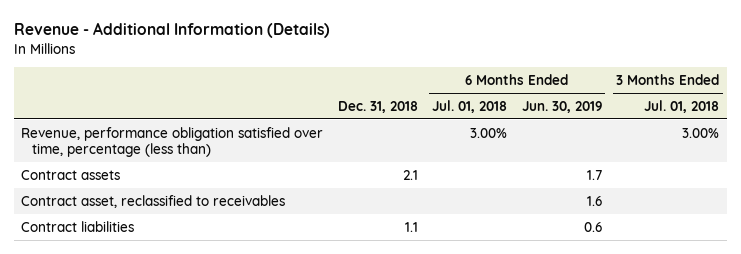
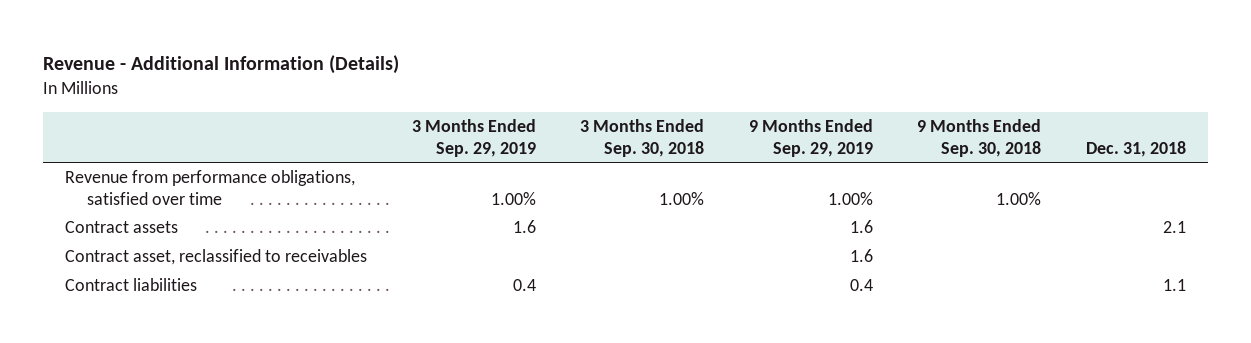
- | Dec. 31, 2018 | 6 Months Ended Jul. 01, 2018 | 6 Months Ended Jun. 30, 2019 | 3 Months Ended Jul. 01, 2018
+ | 3 Months Ended Sep. 29, 2019 | 3 Months Ended Sep. 30, 2018 | 9 Months Ended Sep. 29, 2019 | 9 Months Ended Sep. 30, 2018 | Dec. 31, 2018
- Revenue, performance obligation satisfied over time, percentage (less than) | | 3.00% | | 3.00%
+ Revenue from performance obligations, satisfied over time | 1.00% | 1.00% | 1.00% | 1.00% |

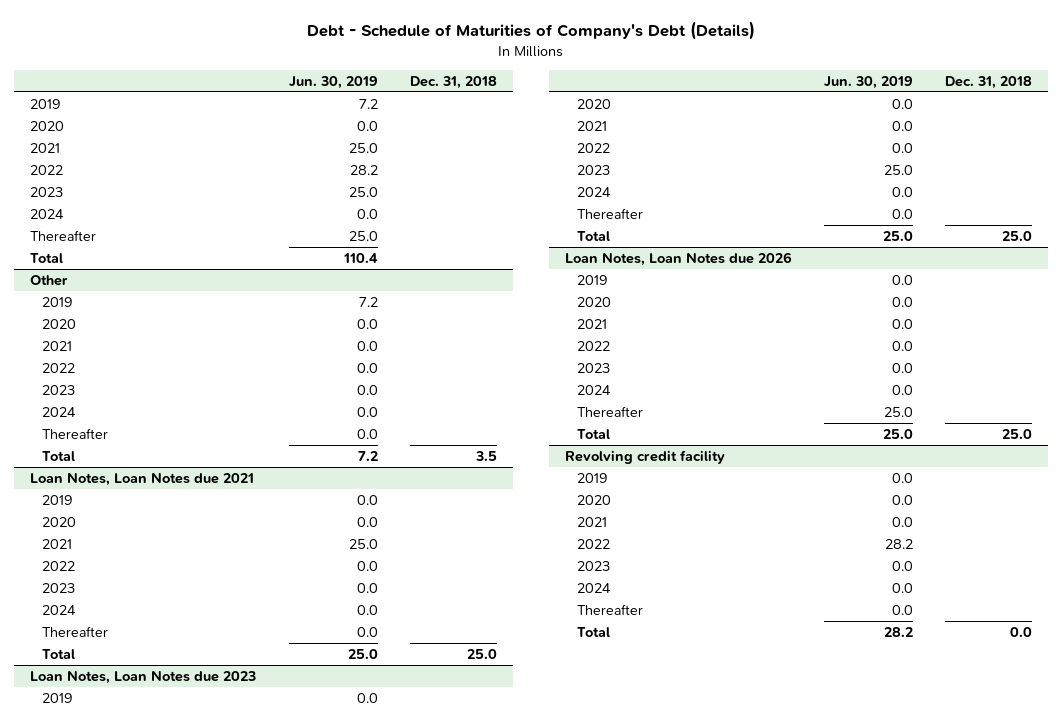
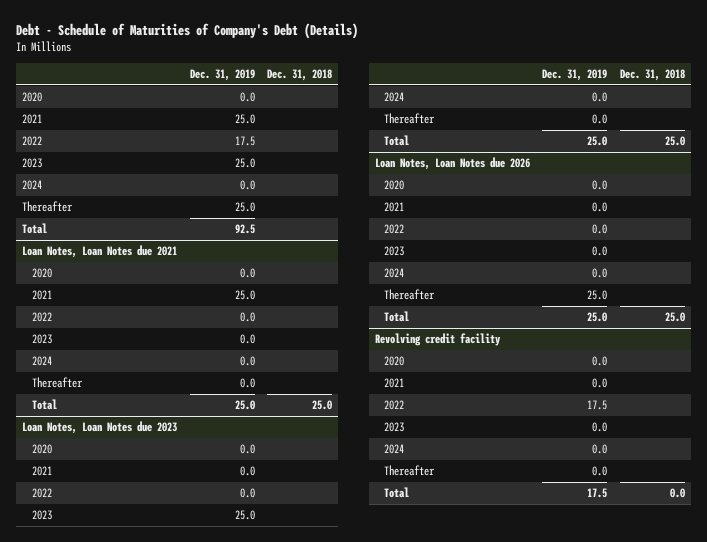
- | Jun. 30, 2019 | Dec. 31, 2018
+ | Dec. 31, 2019 | Dec. 31, 2018
- 2019 | 7.2 |
- Other
- 2019 | 7.2 |
- 2020 | 0.0 |
- 2021 | 0.0 |
- 2022 | 0.0 |
- 2023 | 0.0 |
- 2024 | 0.0 |
- Thereafter | 0.0 |
- Total | 7.2 | 3.5
@ Loan Notes, Loan Notes due 2021
- 2019 | 0.0 |
@ Loan Notes, Loan Notes due 2023
- 2019 | 0.0 |
@ Loan Notes, Loan Notes due 2026
- 2019 | 0.0 |
@ Revolving credit facility
- 2019 | 0.0 |

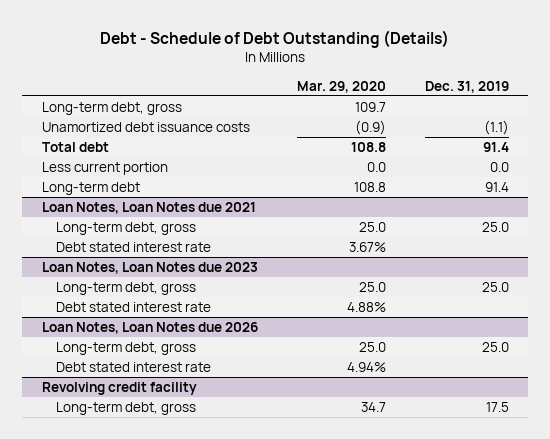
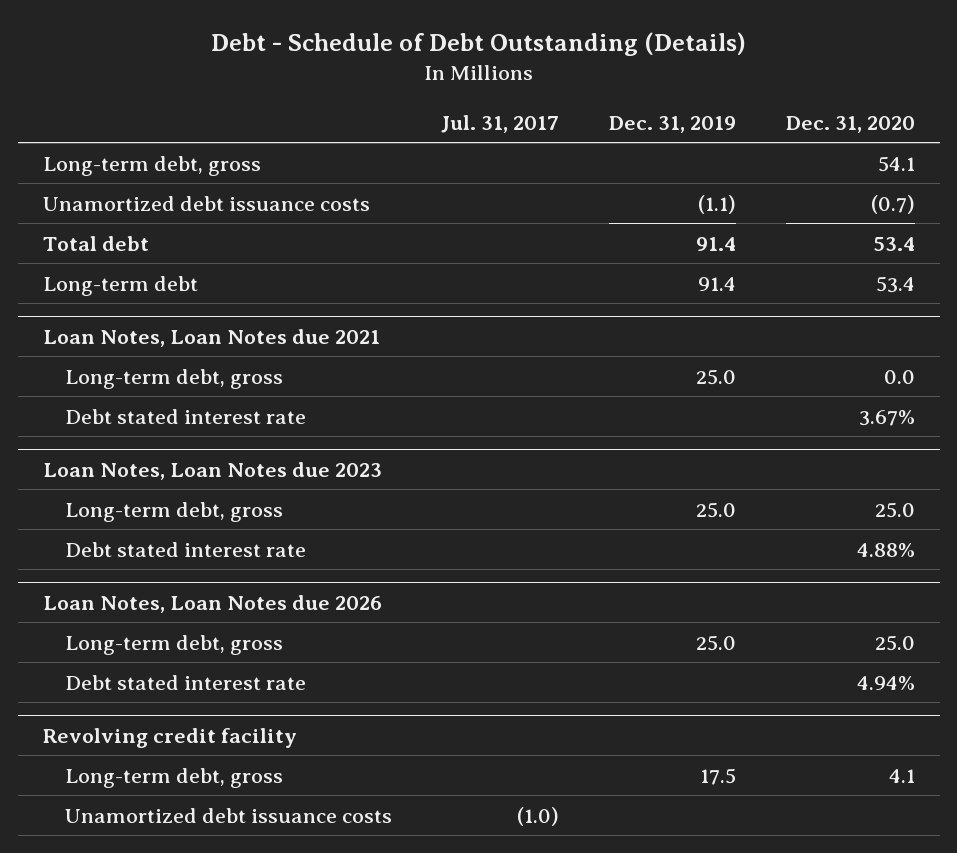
- | Mar. 29, 2020 | Dec. 31, 2019
+ | Jul. 31, 2017 | Dec. 31, 2019 | Dec. 31, 2020
- Less current portion | 0.0 | 0.0
@ Revolving credit facility
+ Unamortized debt issuance costs | (1.0) | |

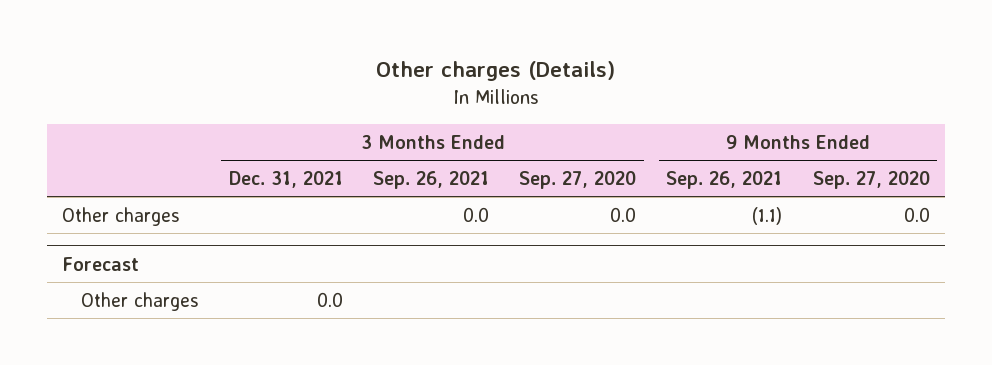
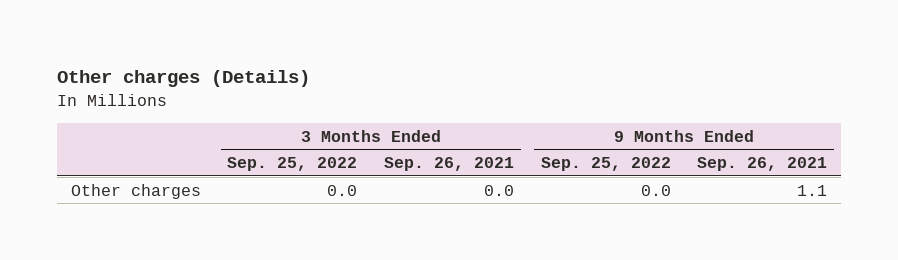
- | 3 Months Ended Dec. 31, 2021 | 3 Months Ended Sep. 26, 2021 | 3 Months Ended Sep. 27, 2020 | 9 Months Ended Sep. 26, 2021 | 9 Months Ended Sep. 27, 2020
+ | 3 Months Ended Sep. 25, 2022 | 3 Months Ended Sep. 26, 2021 | 9 Months Ended Sep. 25, 2022 | 9 Months Ended Sep. 26, 2021
- Other charges | | 0.0 | 0.0 | (1.1) | 0.0
- Forecast
- Other charges | 0.0 | | | |
+ Other charges | 0.0 | 0.0 | 0.0 | 1.1

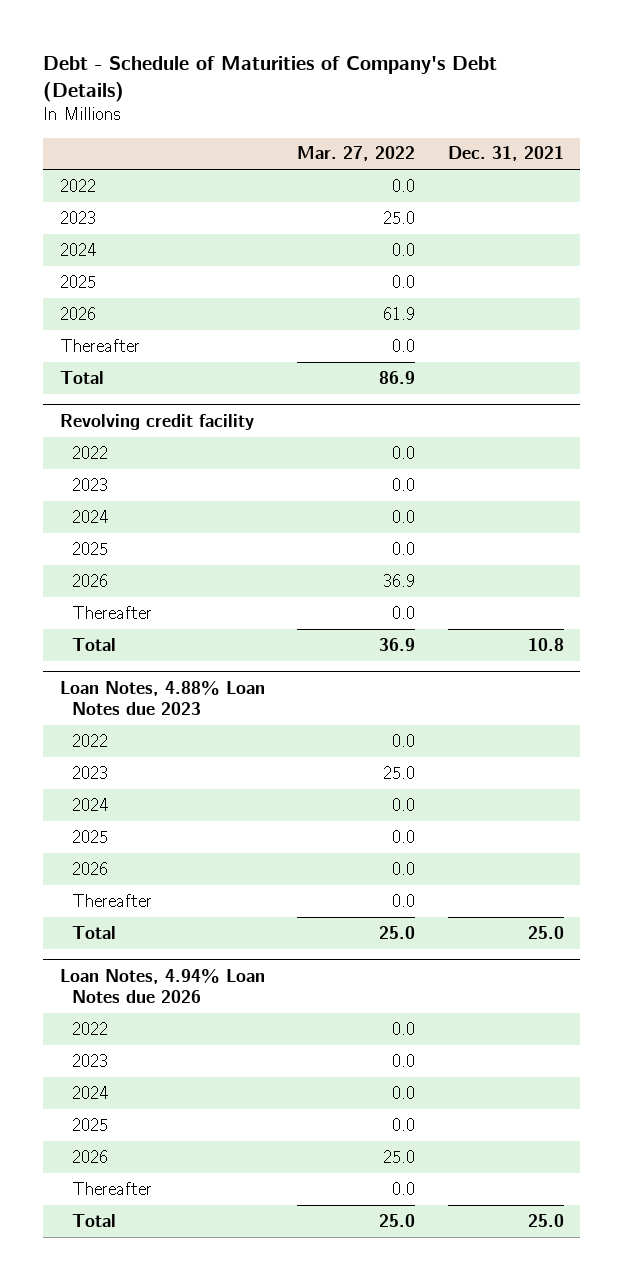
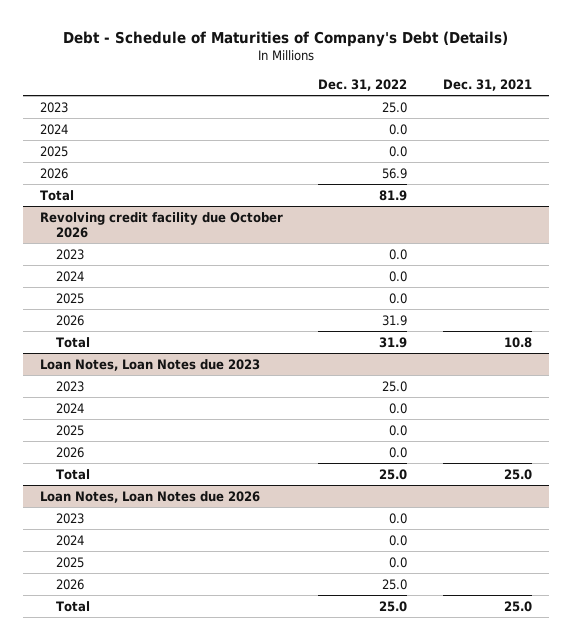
- | Mar. 27, 2022 | Dec. 31, 2021
+ | Dec. 31, 2022 | Dec. 31, 2021
- 2022 | 0.0 |
- Thereafter | 0.0 |
- Revolving credit facility
- 2022 | 0.0 |
+ Revolving credit facility due October 2026
- Thereafter | 0.0 |
- Loan Notes, 4.88% Loan Notes due 2023
- 2022 | 0.0 |
+ Loan Notes, Loan Notes due 2023
- Thereafter | 0.0 |
- Loan Notes, 4.94% Loan Notes due 2026
- 2022 | 0.0 |
+ Loan Notes, Loan Notes due 2026
- Thereafter | 0.0 |

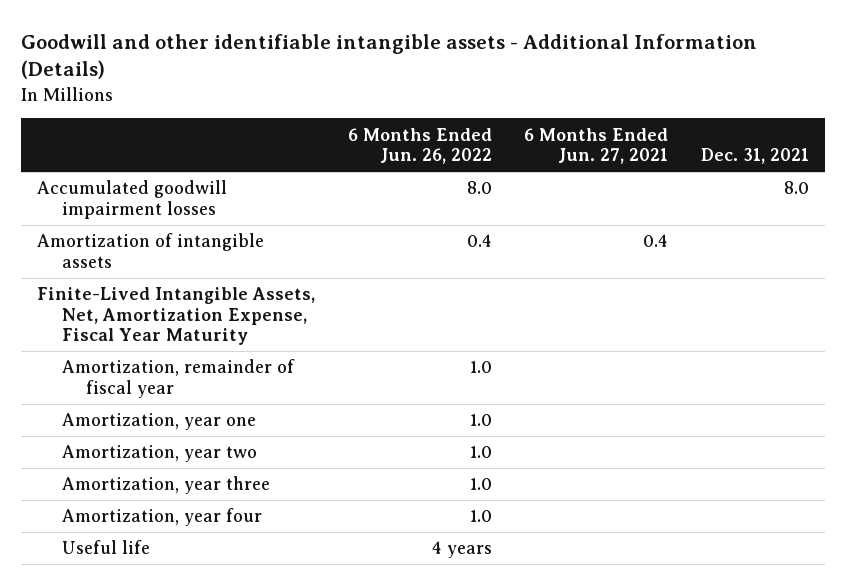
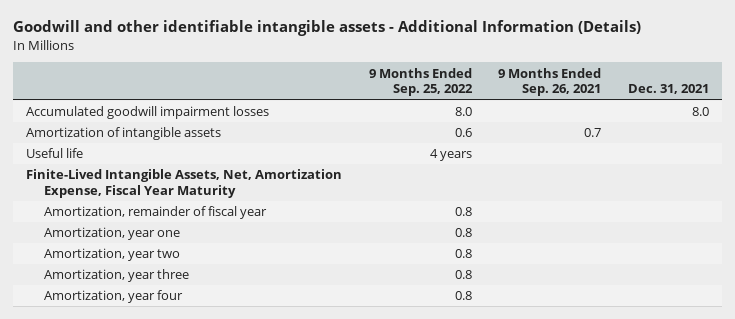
- | 6 Months Ended Jun. 26, 2022 | 6 Months Ended Jun. 27, 2021 | Dec. 31, 2021
+ | 9 Months Ended Sep. 25, 2022 | 9 Months Ended Sep. 26, 2021 | Dec. 31, 2021
moved up: Useful life | 4 years | |

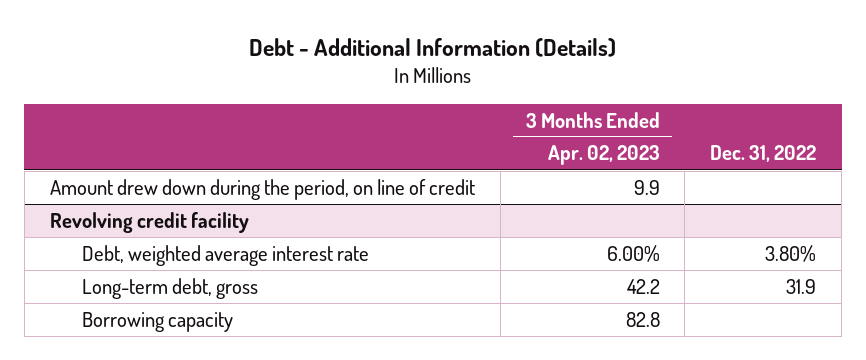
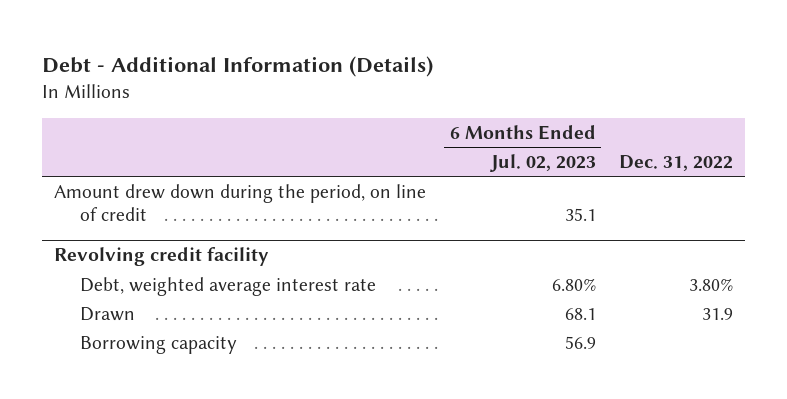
- | 3 Months Ended Apr. 02, 2023 | Dec. 31, 2022
+ | 6 Months Ended Jul. 02, 2023 | Dec. 31, 2022
@ Revolving credit facility
- Long-term debt, gross | 42.2 | 31.9
+ Drawn | 68.1 | 31.9

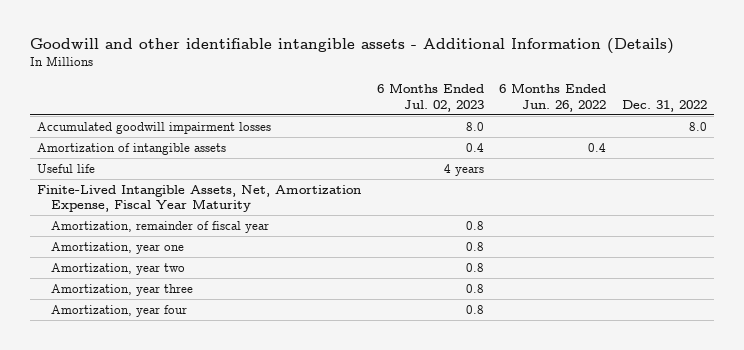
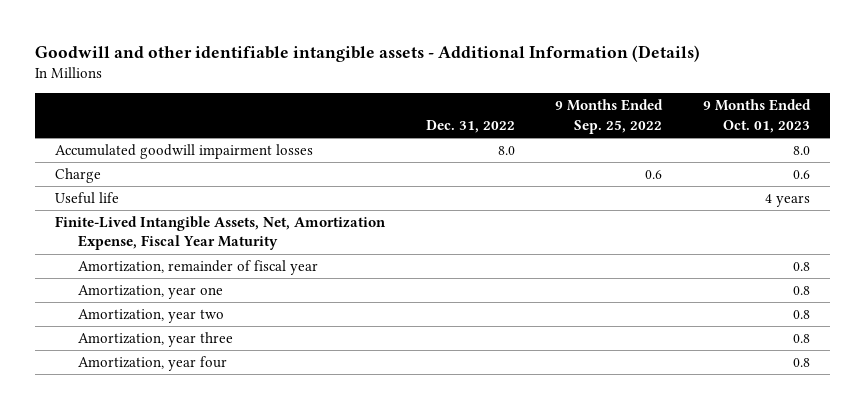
- | 6 Months Ended Jul. 02, 2023 | 6 Months Ended Jun. 26, 2022 | Dec. 31, 2022
+ | Dec. 31, 2022 | 9 Months Ended Sep. 25, 2022 | 9 Months Ended Oct. 01, 2023
- Amortization of intangible assets | 0.4 | 0.4 |
+ Charge | | 0.6 | 0.6

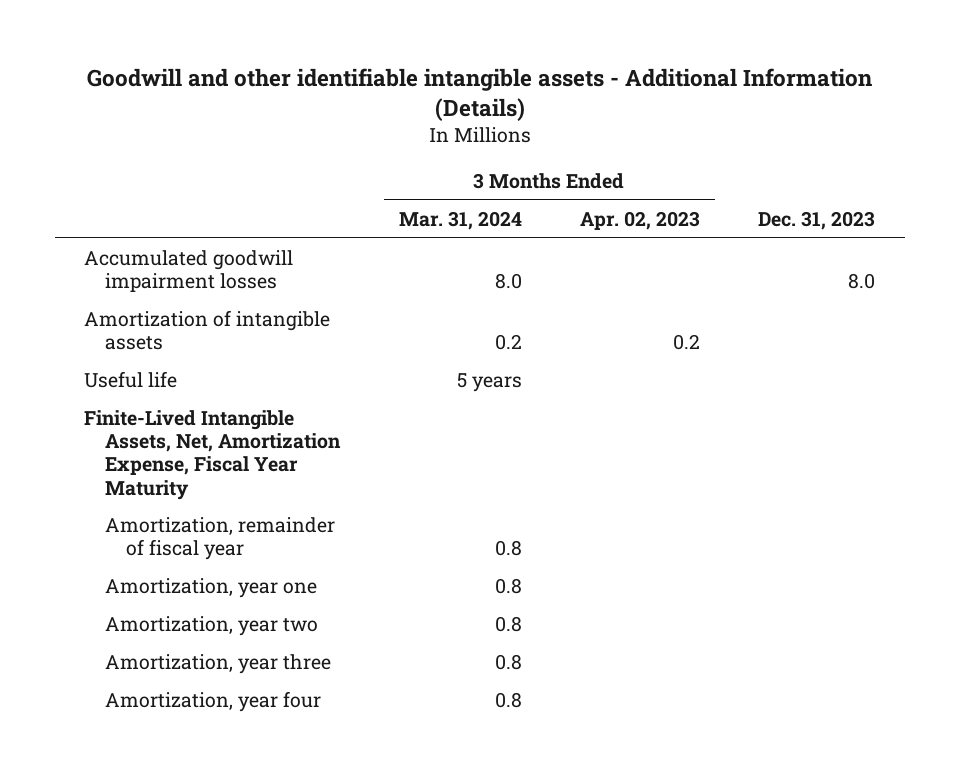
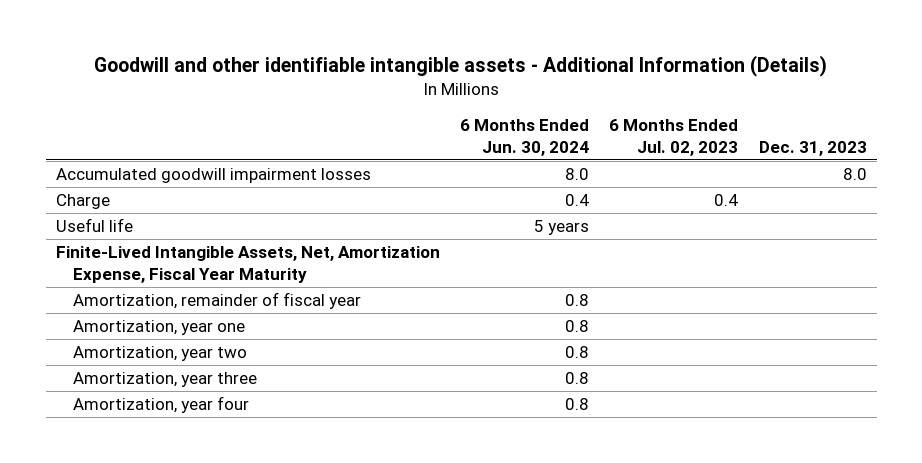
- | 3 Months Ended Mar. 31, 2024 | 3 Months Ended Apr. 02, 2023 | Dec. 31, 2023
+ | 6 Months Ended Jun. 30, 2024 | 6 Months Ended Jul. 02, 2023 | Dec. 31, 2023
- Amortization of intangible assets | 0.2 | 0.2 |
+ Charge | 0.4 | 0.4 |

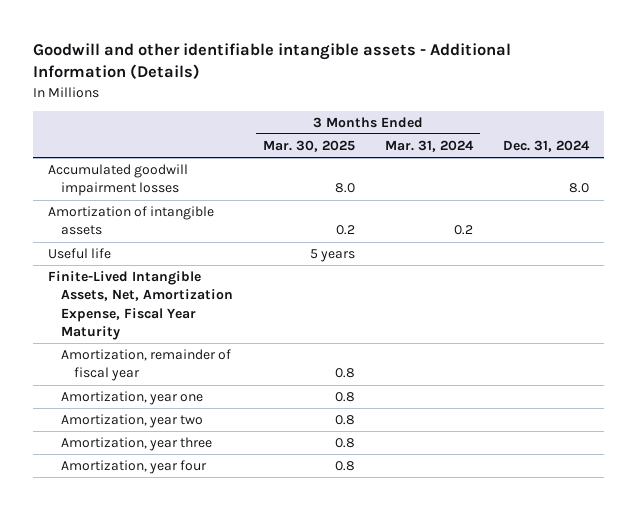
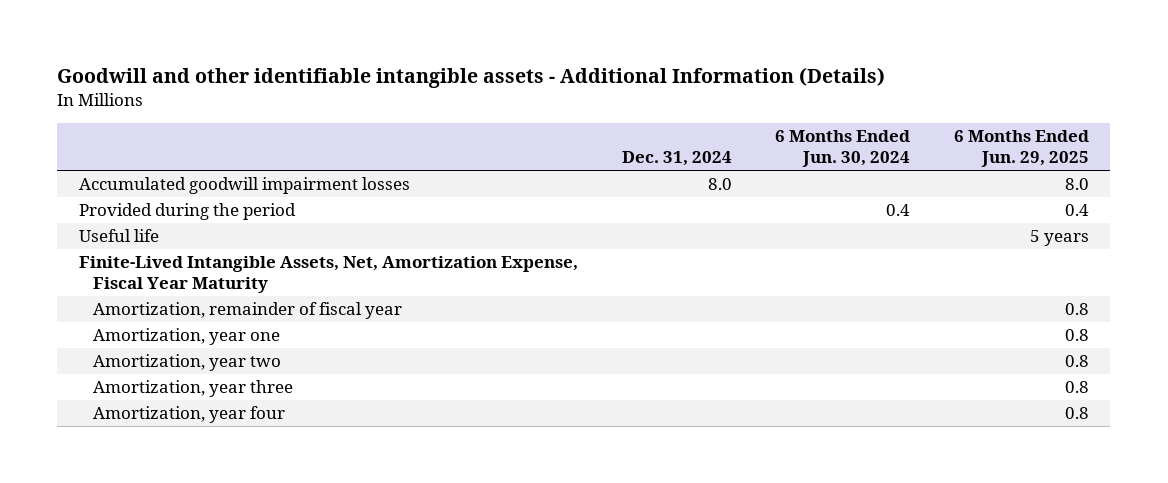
- | 3 Months Ended Mar. 30, 2025 | 3 Months Ended Mar. 31, 2024 | Dec. 31, 2024
+ | Dec. 31, 2024 | 6 Months Ended Jun. 30, 2024 | 6 Months Ended Jun. 29, 2025
- Amortization of intangible assets | 0.2 | 0.2 |
+ Provided during the period | | 0.4 | 0.4

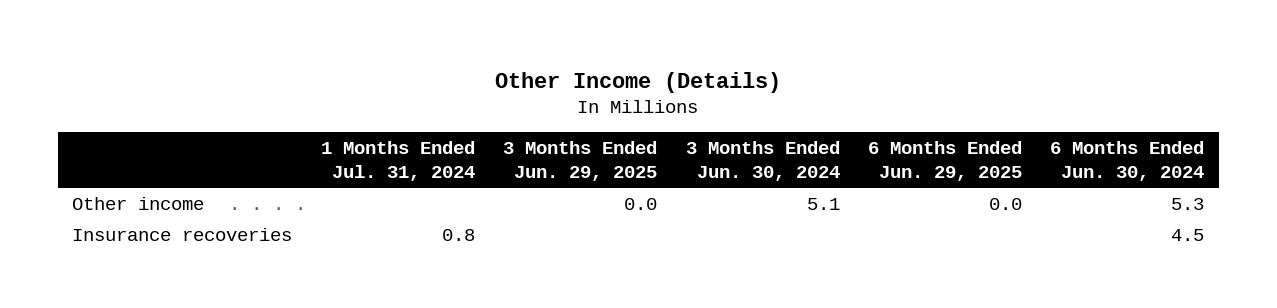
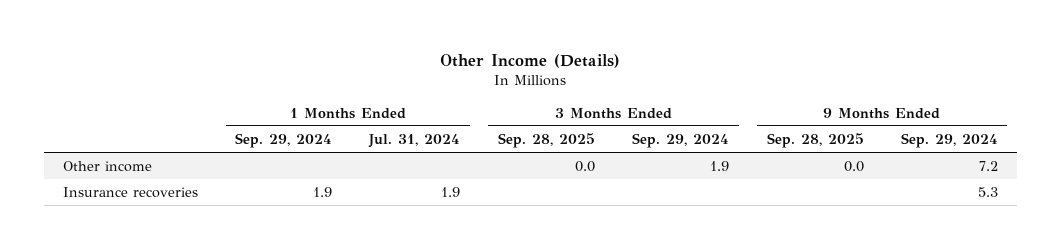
- | 1 Months Ended Jul. 31, 2024 | 3 Months Ended Jun. 29, 2025 | 3 Months Ended Jun. 30, 2024 | 6 Months Ended Jun. 29, 2025 | 6 Months Ended Jun. 30, 2024
+ | 1 Months Ended Sep. 29, 2024 | 1 Months Ended Jul. 31, 2024 | 3 Months Ended Sep. 28, 2025 | 3 Months Ended Sep. 29, 2024 | 9 Months Ended Sep. 28, 2025 | 9 Months Ended Sep. 29, 2024
- Insurance recoveries | 0.8 | | | | 4.5
+ Insurance recoveries | 1.9 | 1.9 | | | | 5.3

